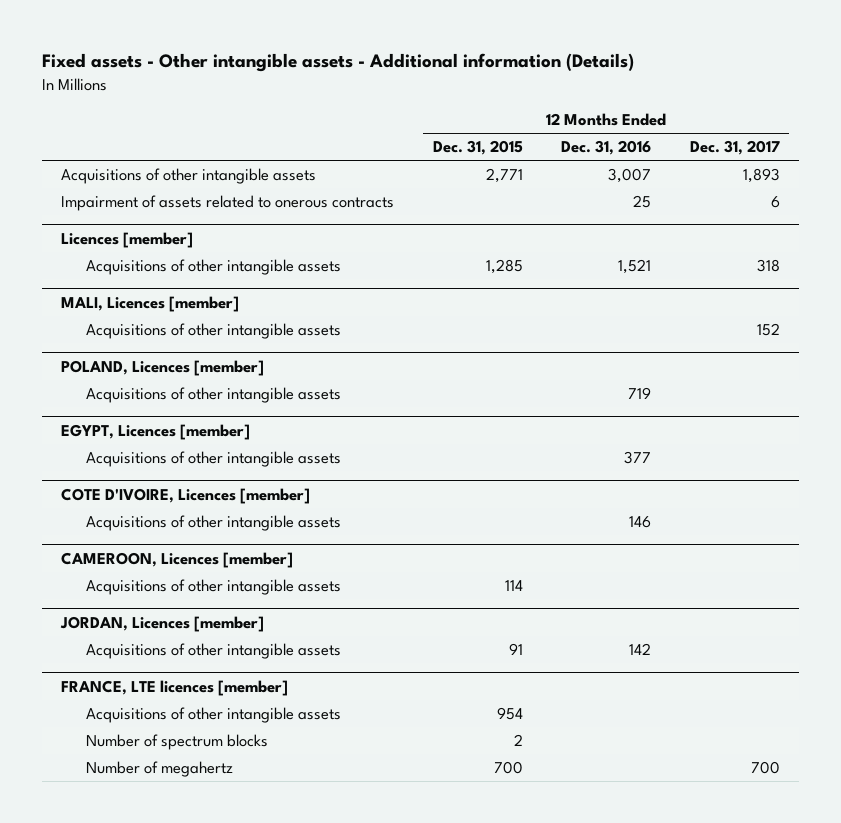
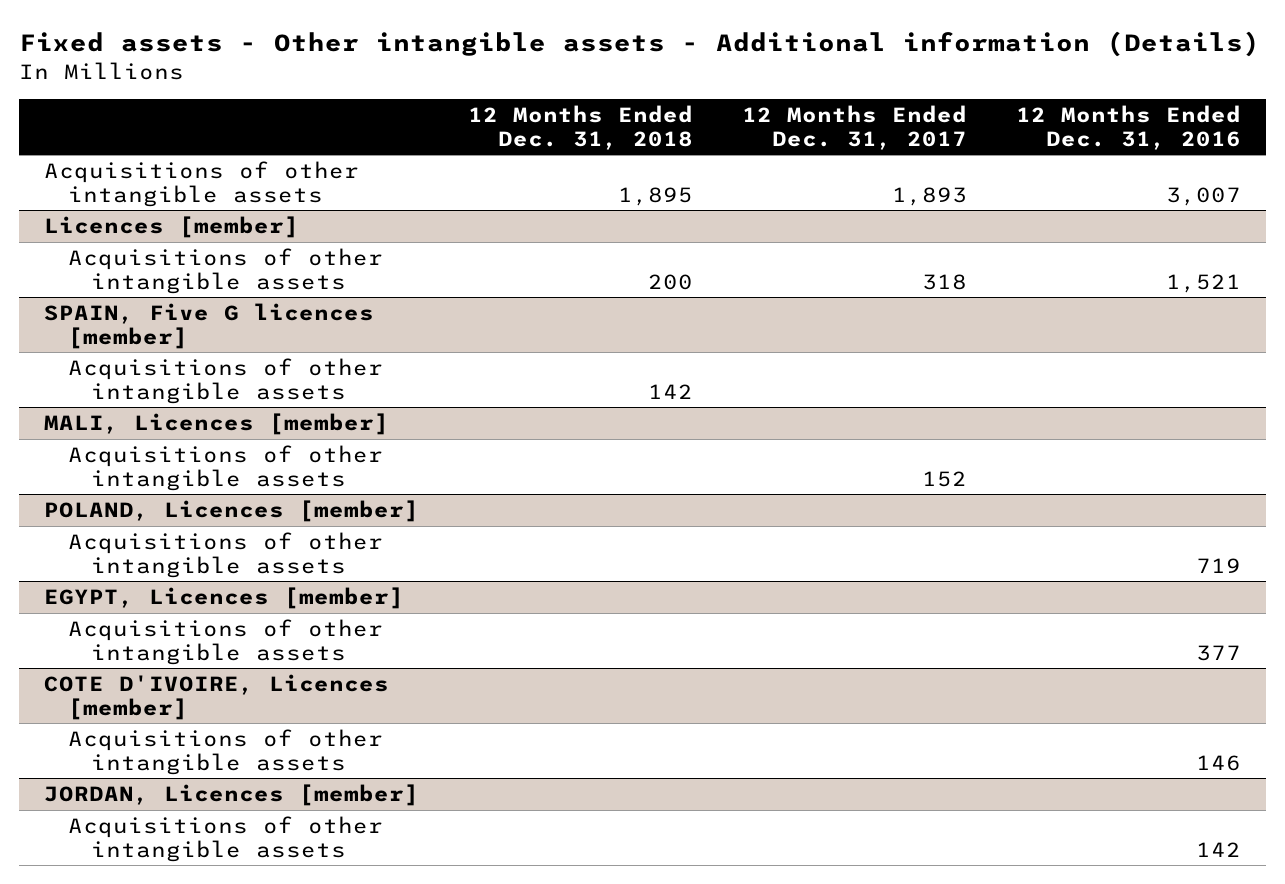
- | 12 Months Ended Dec. 31, 2015 | 12 Months Ended Dec. 31, 2016 | 12 Months Ended Dec. 31, 2017
+ | 12 Months Ended Dec. 31, 2018 | 12 Months Ended Dec. 31, 2017 | 12 Months Ended Dec. 31, 2016
- Impairment of assets related to onerous contracts | | 25 | 6
+ SPAIN, Five G licences [member]
+ Acquisitions of other intangible assets | 142 | |
- CAMEROON, Licences [member]
- Acquisitions of other intangible assets | 114 | |
- FRANCE, LTE licences [member]
- Acquisitions of other intangible assets | 954 | |
- Number of spectrum blocks | 2 | |
- Number of megahertz | 700 | | 700

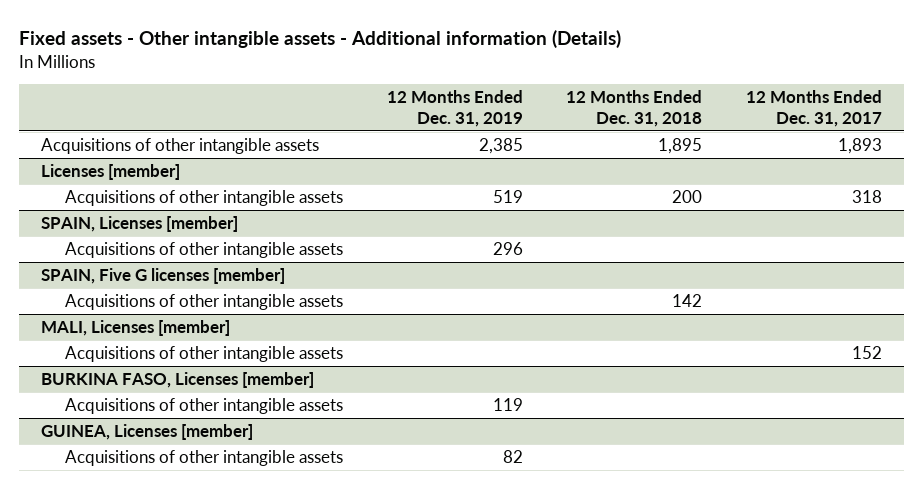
- | 12 Months Ended Dec. 31, 2018 | 12 Months Ended Dec. 31, 2017 | 12 Months Ended Dec. 31, 2016
+ | 12 Months Ended Dec. 31, 2019 | 12 Months Ended Dec. 31, 2018 | 12 Months Ended Dec. 31, 2017
- Licences [member]
+ Licenses [member]
- SPAIN, Five G licences [member]
+ SPAIN, Licenses [member]
+ Acquisitions of other intangible assets | 296 | |
+ SPAIN, Five G licenses [member]
- MALI, Licences [member]
+ MALI, Licenses [member]
- POLAND, Licences [member]
- Acquisitions of other intangible assets | | | 719
- EGYPT, Licences [member]
- Acquisitions of other intangible assets | | | 377
- COTE D'IVOIRE, Licences [member]
- Acquisitions of other intangible assets | | | 146
- JORDAN, Licences [member]
- Acquisitions of other intangible assets | | | 142
+ BURKINA FASO, Licenses [member]
+ Acquisitions of other intangible assets | 119 | |
+ GUINEA, Licenses [member]
+ Acquisitions of other intangible assets | 82 | |

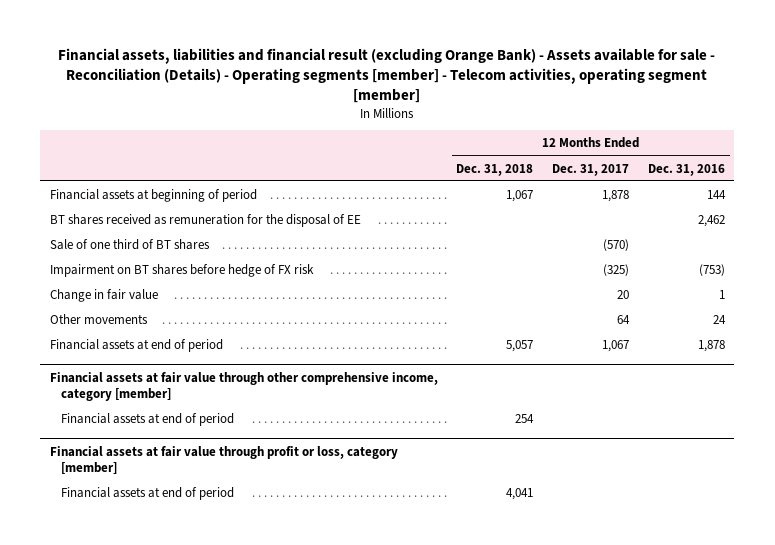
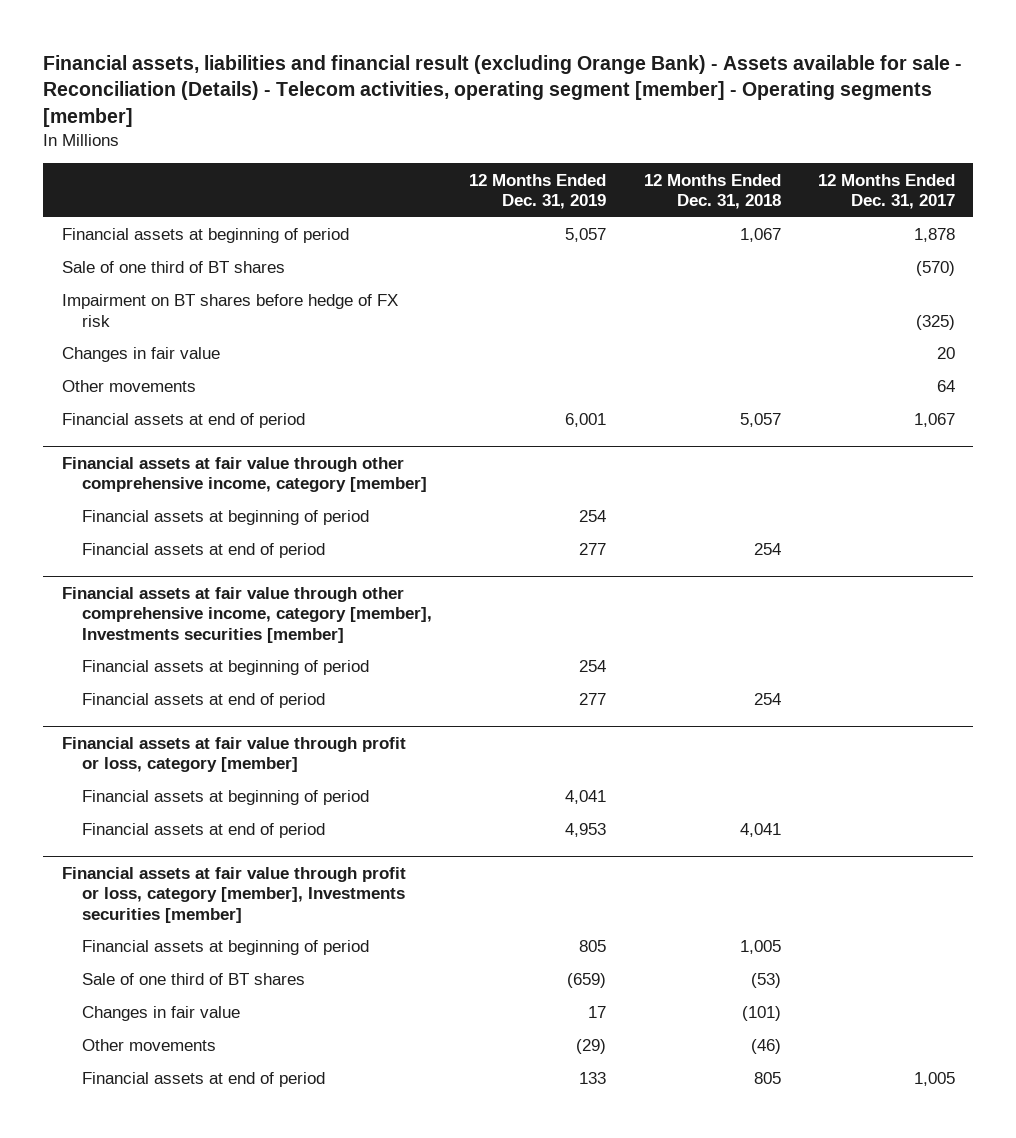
- Financial assets, liabilities and financial result (excluding Orange Bank) - Assets available for sale - Reconciliation (Details) - Operating segments [member] - Telecom activities, operating segment [member]
+ Financial assets, liabilities and financial result (excluding Orange Bank) - Assets available for sale - Reconciliation (Details) - Telecom activities, operating segment [member] - Operating segments [member]
- | 12 Months Ended Dec. 31, 2018 | 12 Months Ended Dec. 31, 2017 | 12 Months Ended Dec. 31, 2016
+ | 12 Months Ended Dec. 31, 2019 | 12 Months Ended Dec. 31, 2018 | 12 Months Ended Dec. 31, 2017
- BT shares received as remuneration for the disposal of EE | | | 2,462
- Change in fair value | | 20 | 1
+ Changes in fair value | | | 20
@ Financial assets at fair value through other comprehensive income, category [member]
+ Financial assets at beginning of period | 254 | |
+ Financial assets at fair value through other comprehensive income, category [member], Investments securities [member]
+ Financial assets at beginning of period | 254 | |
+ Financial assets at end of period | 277 | 254 |
@ Financial assets at fair value through profit or loss, category [member]
+ Financial assets at beginning of period | 4,041 | |
+ Financial assets at fair value through profit or loss, category [member], Investments securities [member]
+ Financial assets at beginning of period | 805 | 1,005 |
+ Sale of one third of BT shares | (659) | (53) |
+ Changes in fair value | 17 | (101) |
+ Other movements | (29) | (46) |
+ Financial assets at end of period | 133 | 805 | 1,005

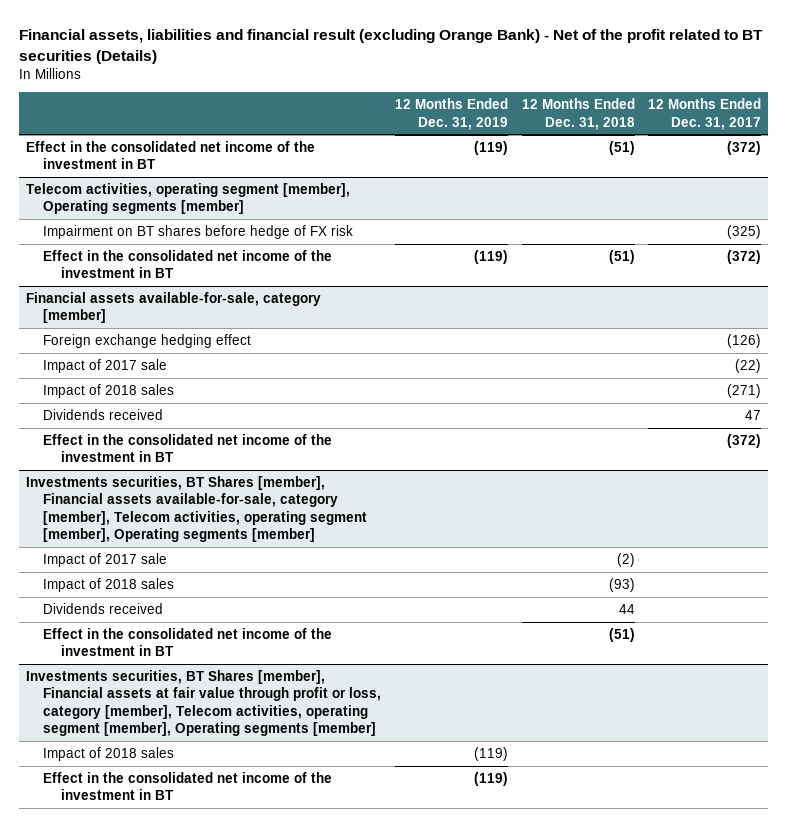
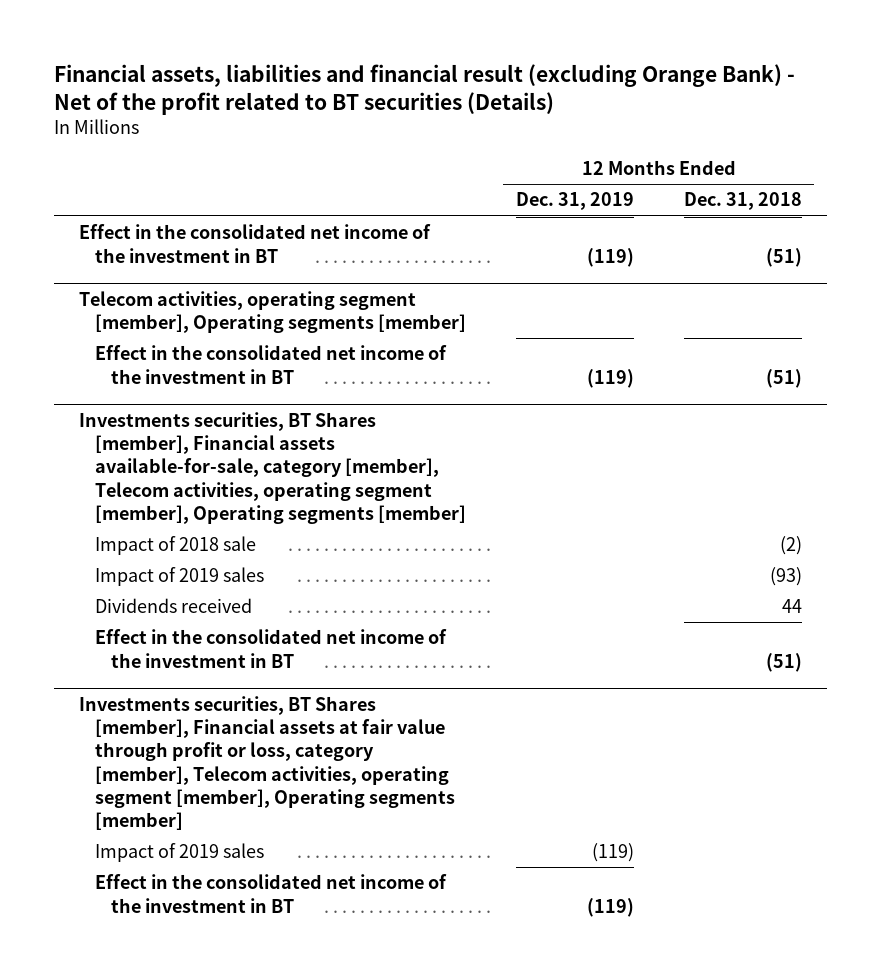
- | 12 Months Ended Dec. 31, 2019 | 12 Months Ended Dec. 31, 2018 | 12 Months Ended Dec. 31, 2017
+ | 12 Months Ended Dec. 31, 2019 | 12 Months Ended Dec. 31, 2018
@ Telecom activities, operating segment [member], Operating segments [member]
- Impairment on BT shares before hedge of FX risk | | | (325)
- Financial assets available-for-sale, category [member]
- Foreign exchange hedging effect | | | (126)
- Impact of 2017 sale | | | (22)
- Impact of 2018 sales | | | (271)
- Dividends received | | | 47
- Effect in the consolidated net income of the investment in BT | | | (372)
@ Investments securities, BT Shares [member], Financial assets available-for-sale, category [member], Telecom activities, operating segment [member], Operating segments [member]
- Impact of 2017 sale | | (2) |
- Impact of 2018 sales | | (93) |
+ Impact of 2018 sale | | (2)
+ Impact of 2019 sales | | (93)
@ Investments securities, BT Shares [member], Financial assets at fair value through profit or loss, category [member], Telecom activities, operating segment [member], Operating segments [member]
- Impact of 2018 sales | (119) | |
+ Impact of 2019 sales | (119) |

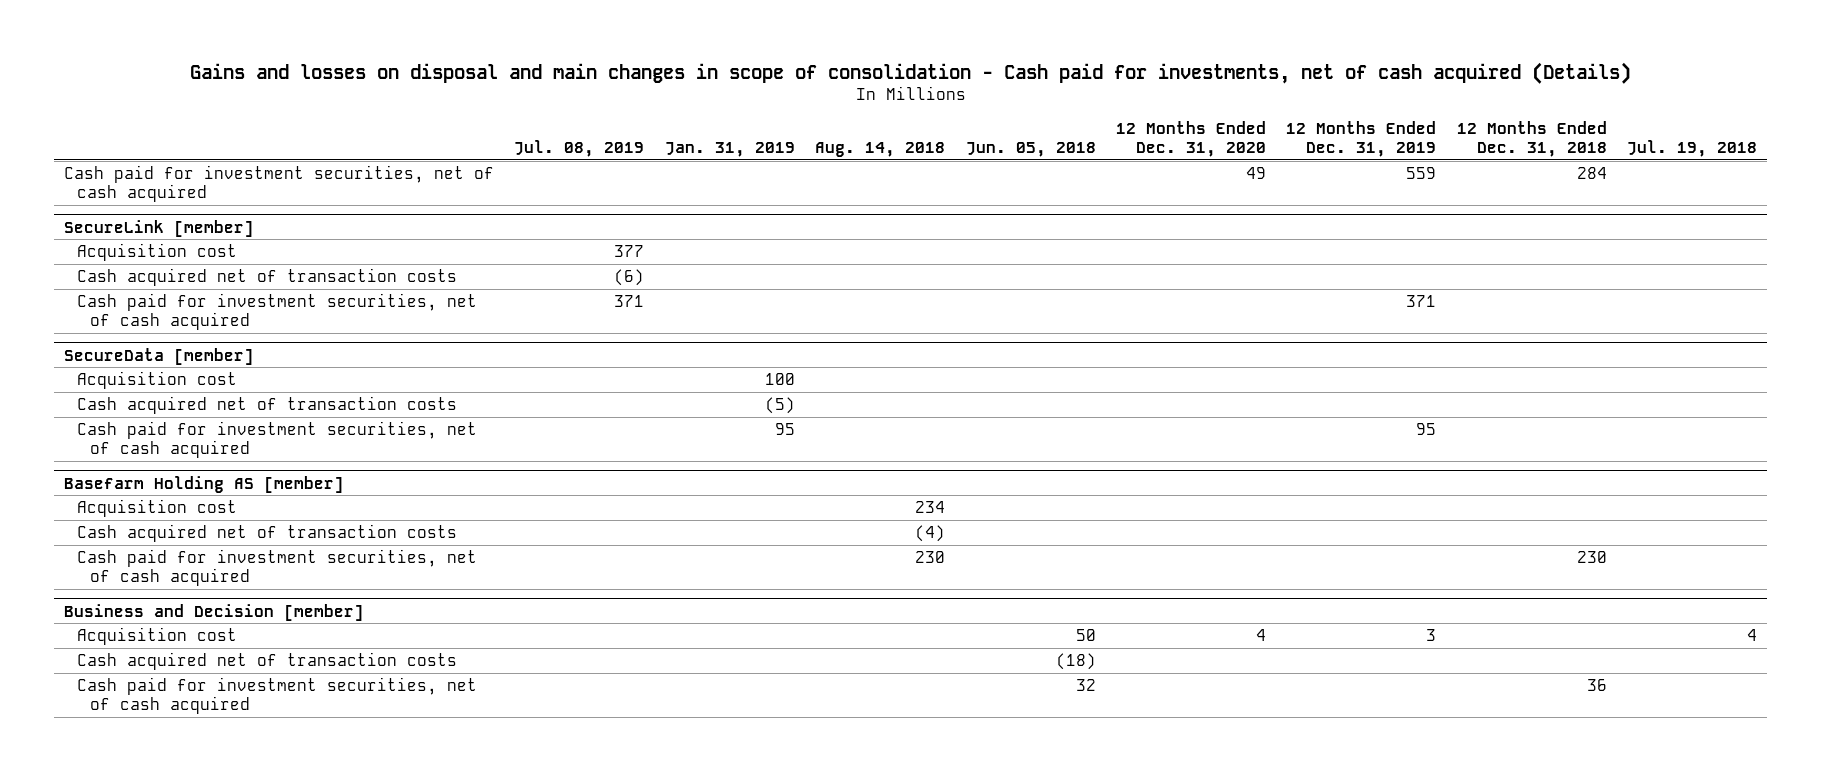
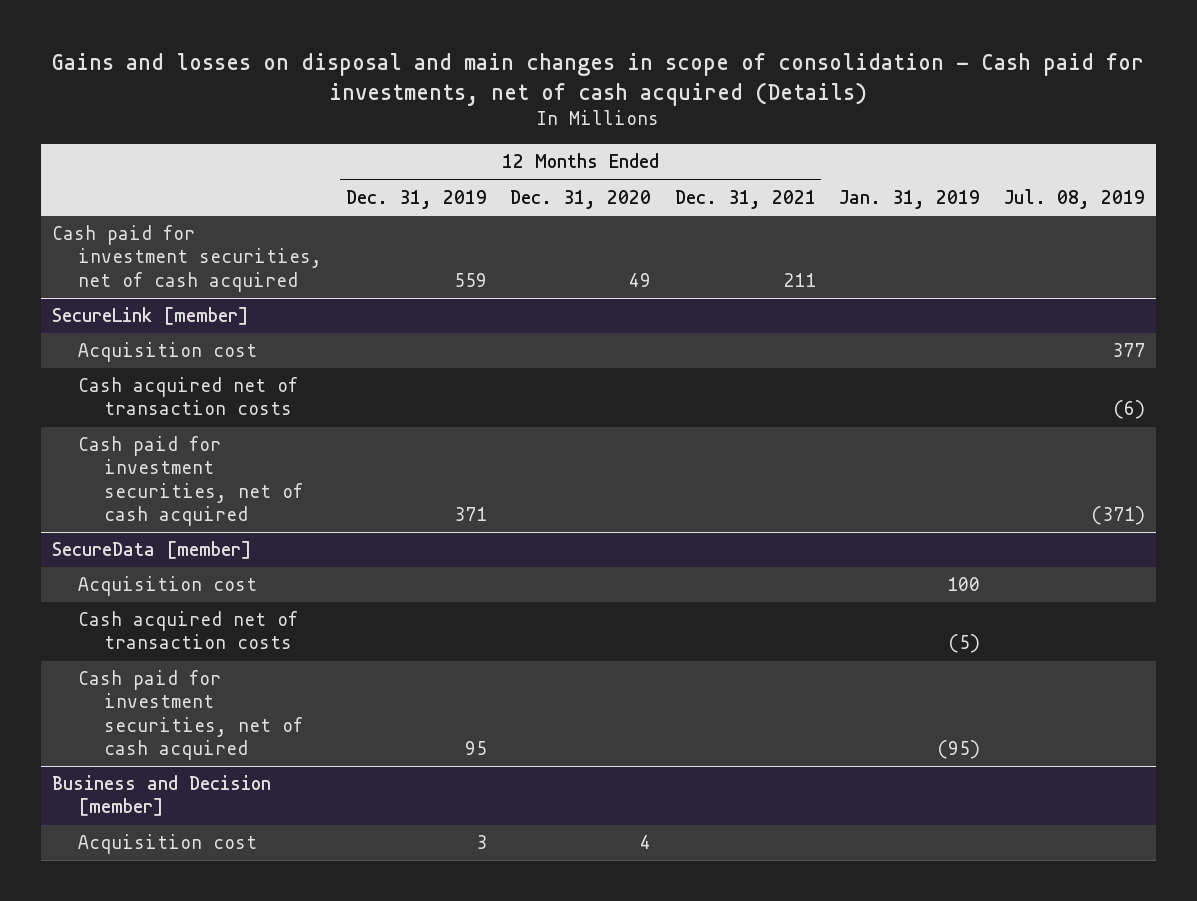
- | Jul. 08, 2019 | Jan. 31, 2019 | Aug. 14, 2018 | Jun. 05, 2018 | 12 Months Ended Dec. 31, 2020 | 12 Months Ended Dec. 31, 2019 | 12 Months Ended Dec. 31, 2018 | Jul. 19, 2018
+ | 12 Months Ended Dec. 31, 2019 | 12 Months Ended Dec. 31, 2020 | 12 Months Ended Dec. 31, 2021 | Jan. 31, 2019 | Jul. 08, 2019
@ SecureLink [member]
- Cash paid for investment securities, net of cash acquired | 371 | | | | | 371 | |
+ Cash paid for investment securities, net of cash acquired | 371 | | | | (371)
@ SecureData [member]
- Cash paid for investment securities, net of cash acquired | | 95 | | | | 95 | |
- Basefarm Holding AS [member]
- Acquisition cost | | | 234 | | | | |
- Cash acquired net of transaction costs | | | (4) | | | | |
- Cash paid for investment securities, net of cash acquired | | | 230 | | | | 230 |
@ SecureData [member]
+ Cash paid for investment securities, net of cash acquired | 95 | | | (95) |
@ Business and Decision [member]
- Cash acquired net of transaction costs | | | | (18) | | | |
- Cash paid for investment securities, net of cash acquired | | | | 32 | | | 36 |

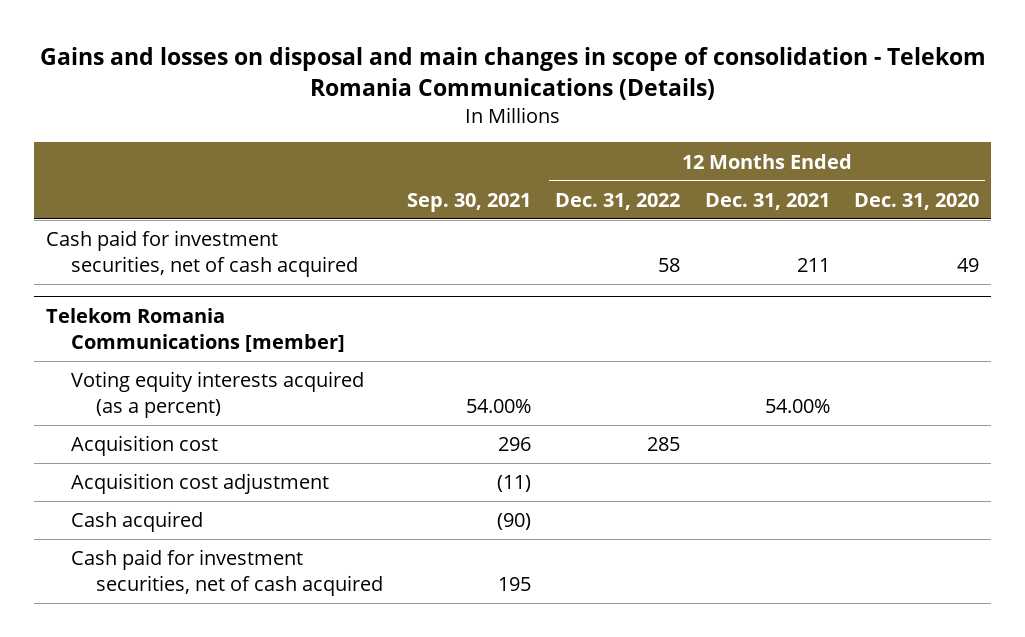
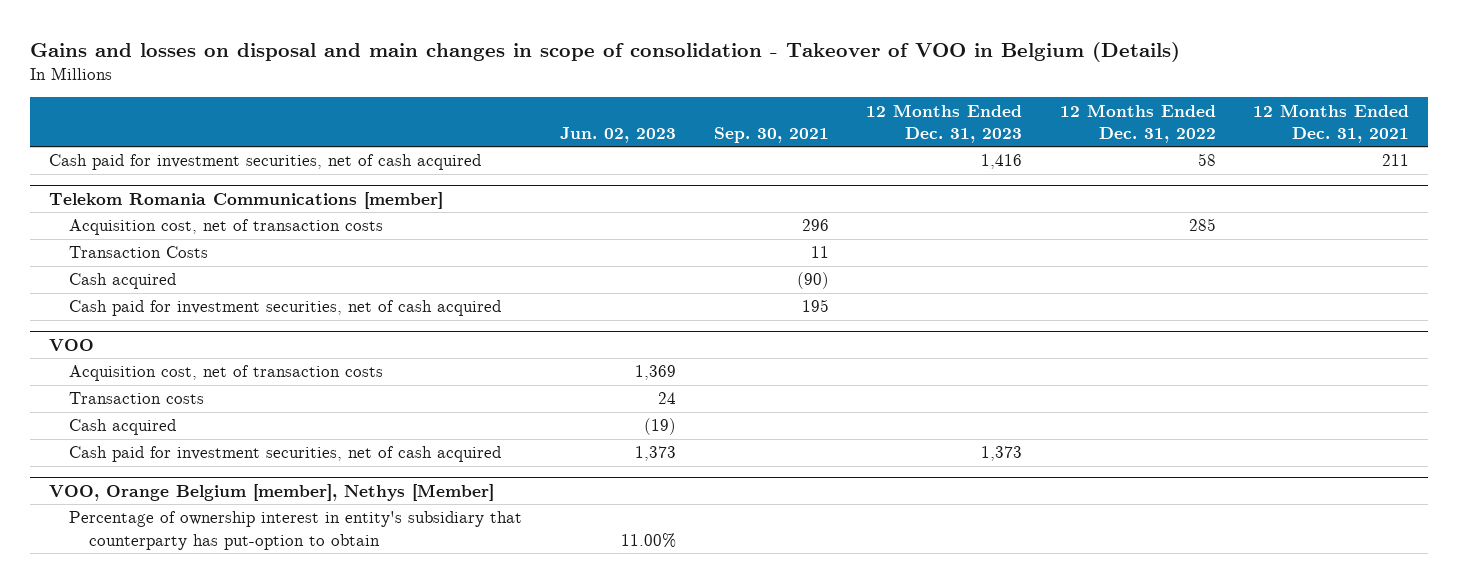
- Gains and losses on disposal and main changes in scope of consolidation - Telekom Romania Communications (Details)
+ Gains and losses on disposal and main changes in scope of consolidation - Takeover of VOO in Belgium (Details)
- | Sep. 30, 2021 | 12 Months Ended Dec. 31, 2022 | 12 Months Ended Dec. 31, 2021 | 12 Months Ended Dec. 31, 2020
+ | Jun. 02, 2023 | Sep. 30, 2021 | 12 Months Ended Dec. 31, 2023 | 12 Months Ended Dec. 31, 2022 | 12 Months Ended Dec. 31, 2021
@ Telekom Romania Communications [member]
- Voting equity interests acquired (as a percent) | 54.00% | | 54.00% |
- Acquisition cost | 296 | 285 | |
- Acquisition cost adjustment | (11) | | |
+ Acquisition cost, net of transaction costs | | 296 | | 285 |
+ Transaction Costs | | 11 | | |
+ VOO
+ Acquisition cost, net of transaction costs | 1,369 | | | |
+ Transaction costs | 24 | | | |
+ Cash acquired | (19) | | | |
+ Cash paid for investment securities, net of cash acquired | 1,373 | | 1,373 | |
+ VOO, Orange Belgium [member], Nethys [Member]
+ Percentage of ownership interest in entity's subsidiary that counterparty has put-option to obtain | 11.00% | | | |

